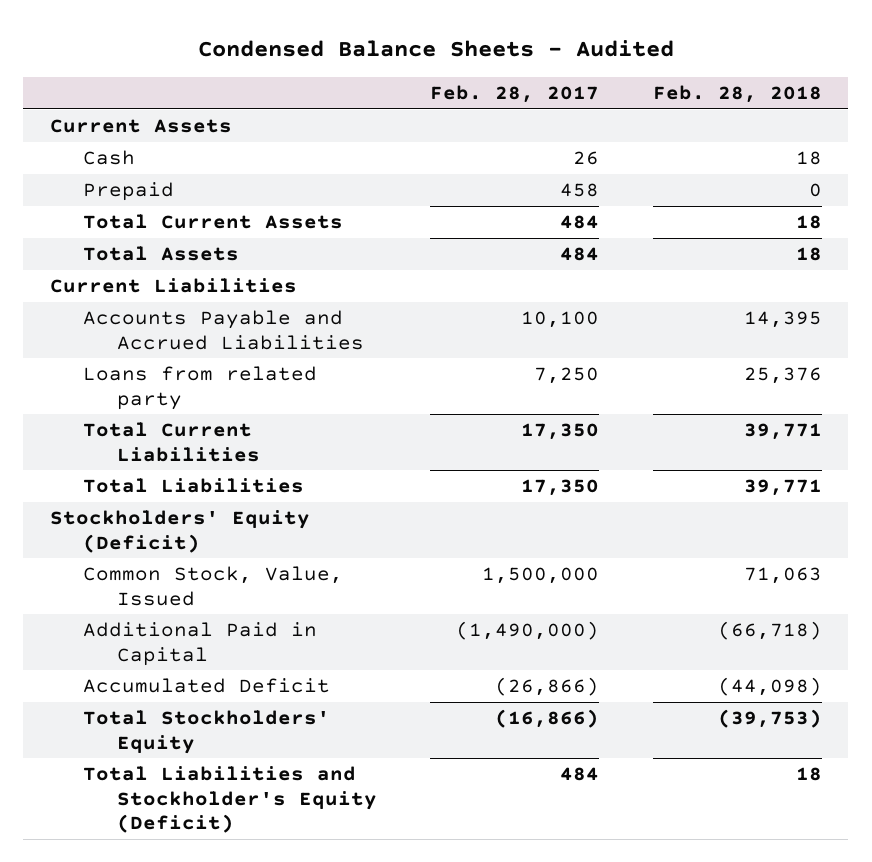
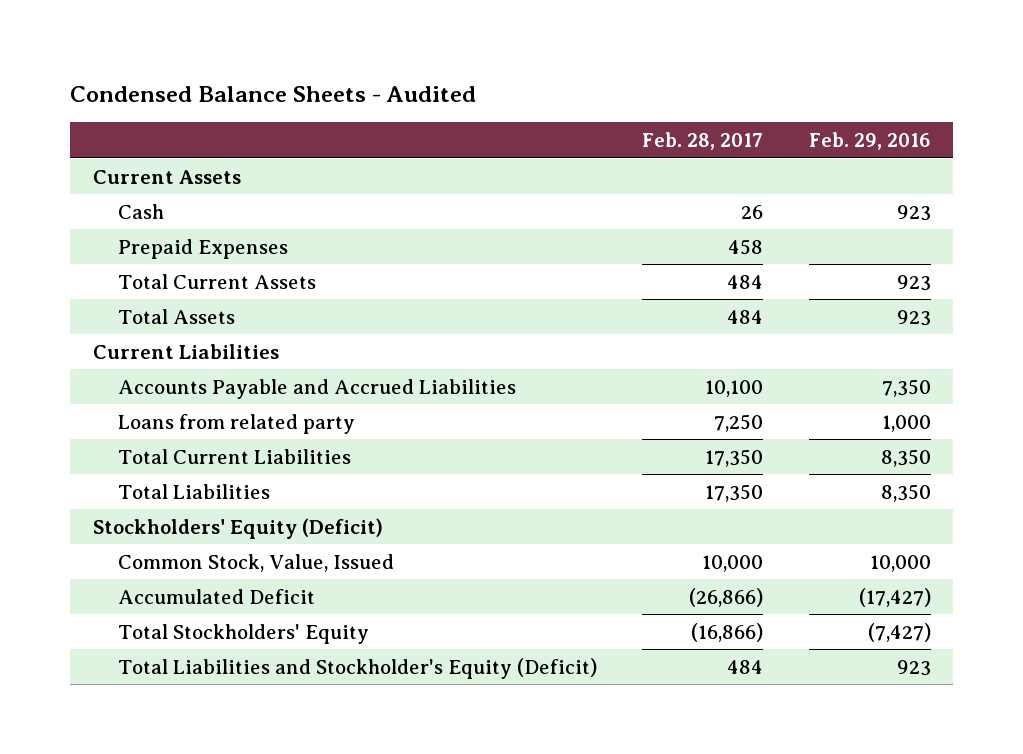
- | Feb. 28, 2017 | Feb. 28, 2018
+ | Feb. 28, 2017 | Feb. 29, 2016
- Prepaid | 458 | 0
+ Prepaid Expenses | 458 |
- Common Stock, Value, Issued | 1,500,000 | 71,063
- Additional Paid in Capital | (1,490,000) | (66,718)
+ Common Stock, Value, Issued | 10,000 | 10,000

